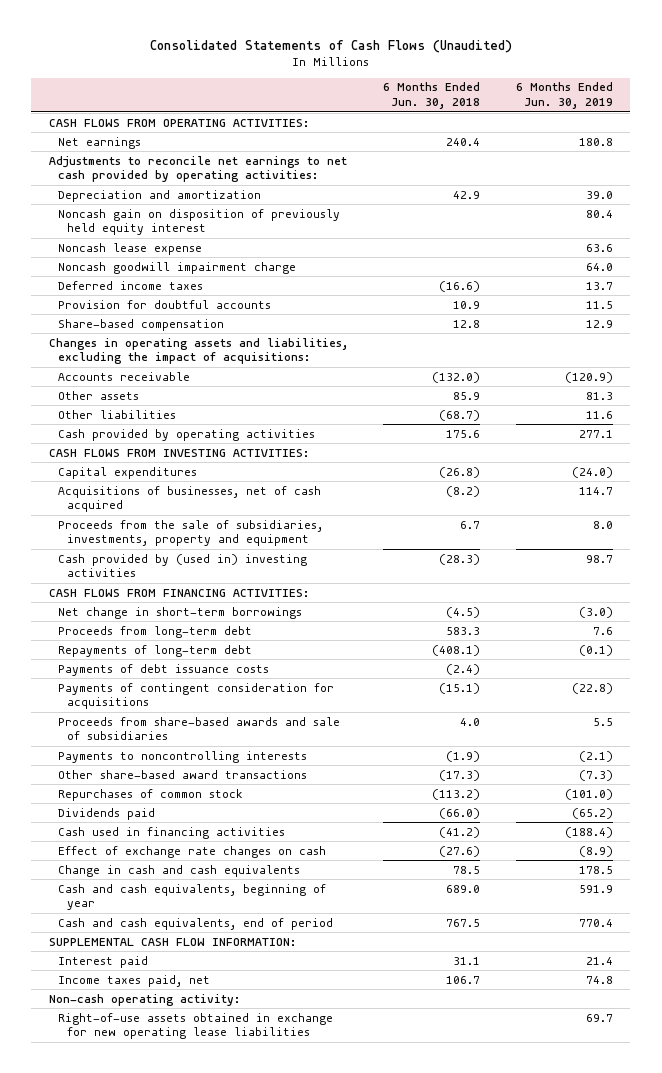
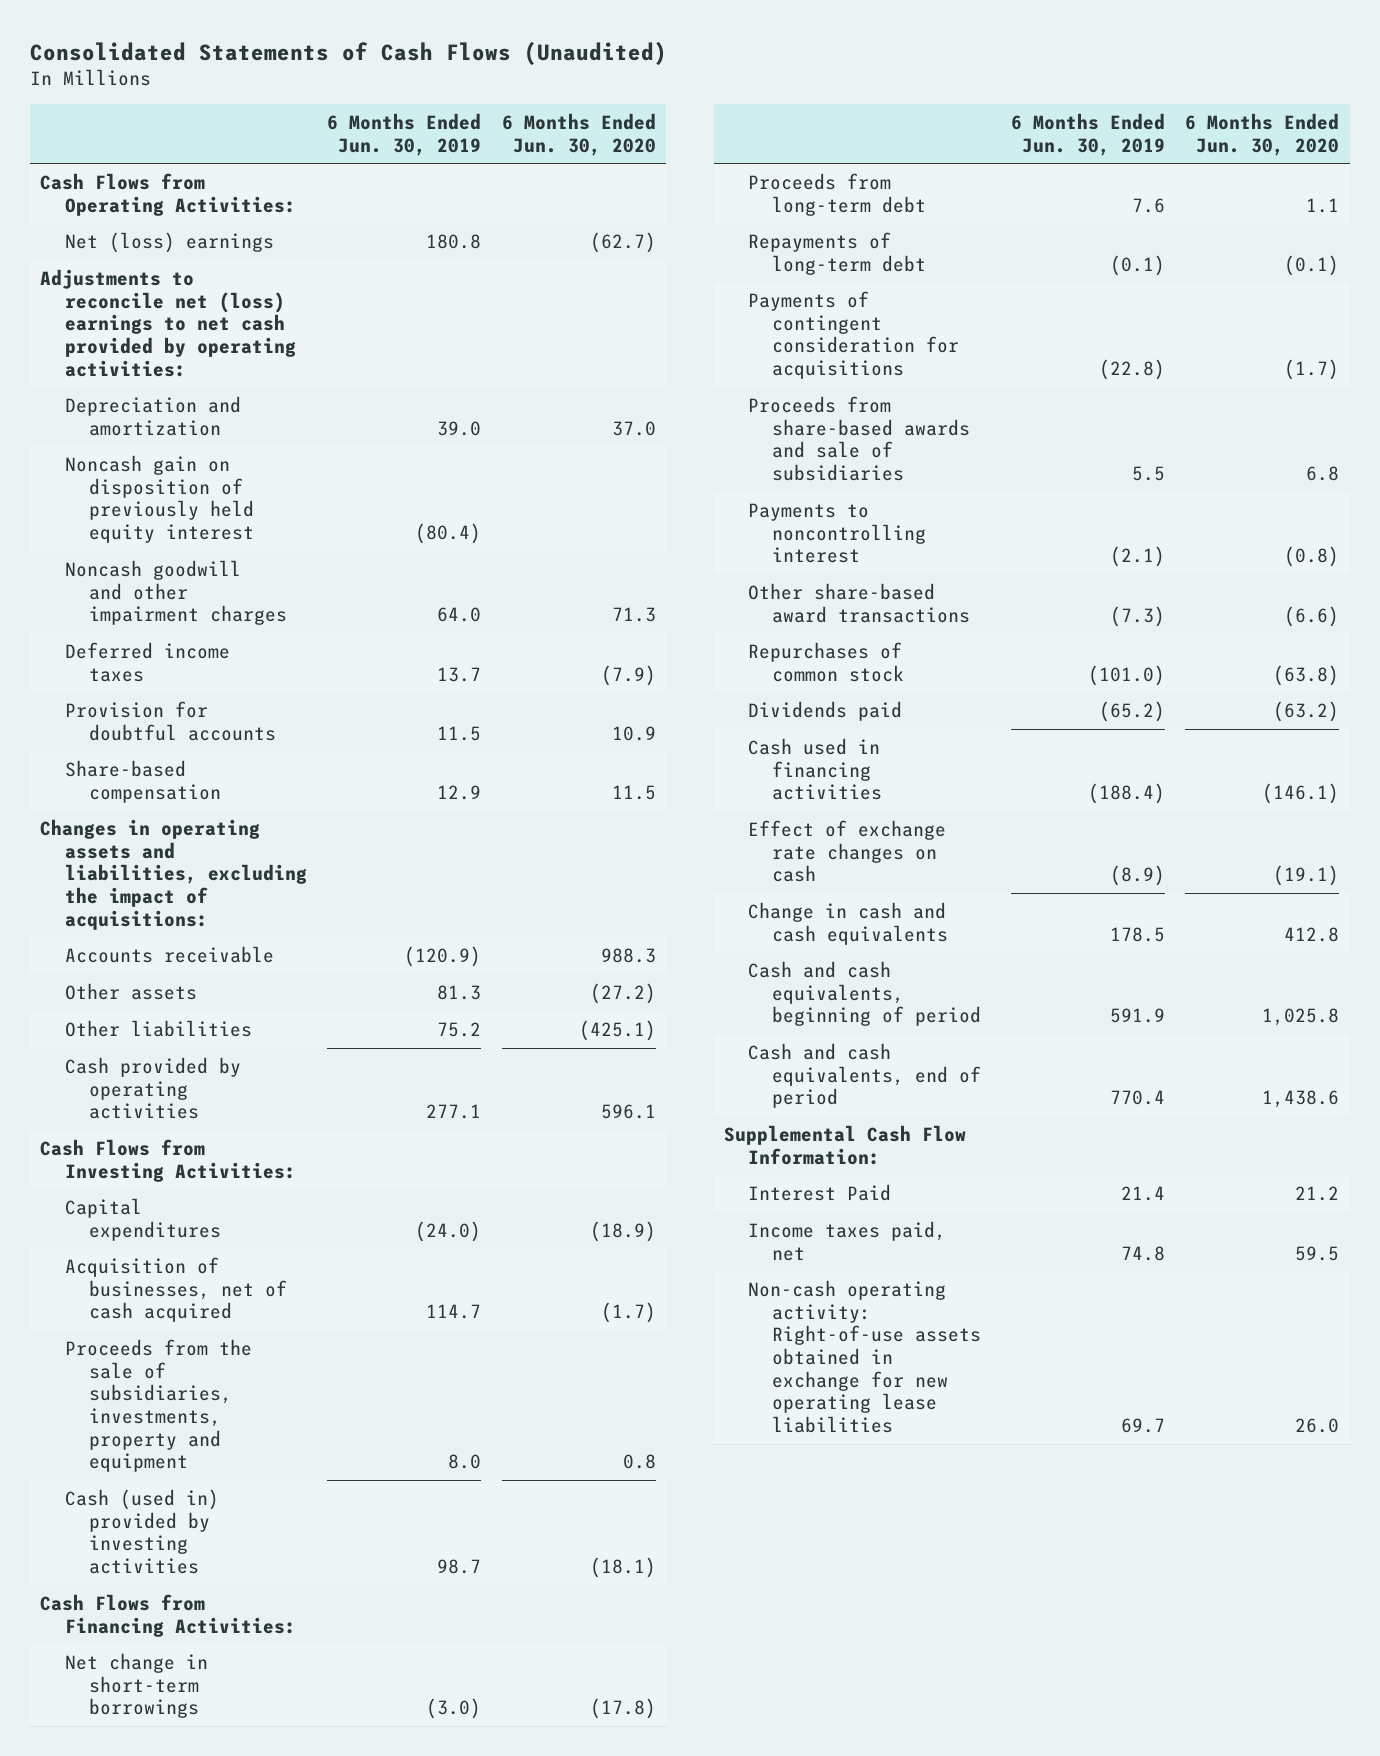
- | 6 Months Ended Jun. 30, 2018 | 6 Months Ended Jun. 30, 2019
+ | 6 Months Ended Jun. 30, 2019 | 6 Months Ended Jun. 30, 2020
- CASH FLOWS FROM OPERATING ACTIVITIES:
- Net earnings | 240.4 | 180.8
- Adjustments to reconcile net earnings to net cash provided by operating activities:
+ Cash Flows from Operating Activities:
+ Net (loss) earnings | 180.8 | (62.7)
+ Adjustments to reconcile net (loss) earnings to net cash provided by operating activities:
- Noncash gain on disposition of previously held equity interest | | 80.4
- Noncash lease expense | | 63.6
- Noncash goodwill impairment charge | | 64.0
+ Noncash gain on disposition of previously held equity interest | (80.4) |
+ Noncash goodwill and other impairment charges | 64.0 | 71.3
- Other liabilities | (68.7) | 11.6
+ Other liabilities | 75.2 | (425.1)
- CASH FLOWS FROM INVESTING ACTIVITIES:
+ Cash Flows from Investing Activities:
- Acquisitions of businesses, net of cash acquired | (8.2) | 114.7
+ Acquisition of businesses, net of cash acquired | 114.7 | (1.7)
- Cash provided by (used in) investing activities | (28.3) | 98.7
- CASH FLOWS FROM FINANCING ACTIVITIES:
+ Cash (used in) provided by investing activities | 98.7 | (18.1)
+ Cash Flows from Financing Activities:
- Payments of debt issuance costs | (2.4) |
- Payments to noncontrolling interests | (1.9) | (2.1)
+ Payments to noncontrolling interest | (2.1) | (0.8)
- Cash and cash equivalents, beginning of year | 689.0 | 591.9
+ Cash and cash equivalents, beginning of period | 591.9 | 1,025.8
- SUPPLEMENTAL CASH FLOW INFORMATION:
- Interest paid | 31.1 | 21.4
+ Supplemental Cash Flow Information:
+ Interest Paid | 21.4 | 21.2
- Non-cash operating activity:
- Right-of-use assets obtained in exchange for new operating lease liabilities | | 69.7
+ Non-cash operating activity: Right-of-use assets obtained in exchange for new operating lease liabilities | 69.7 | 26.0

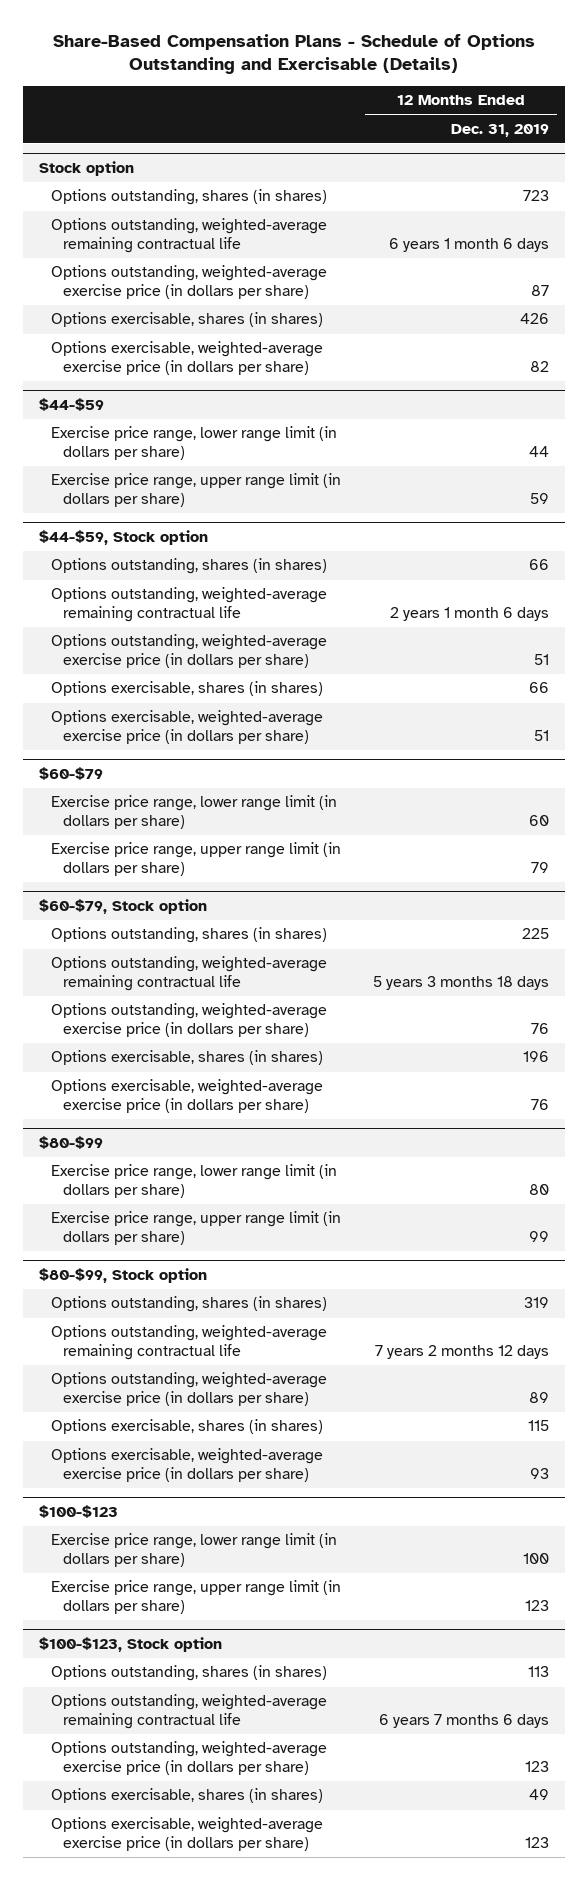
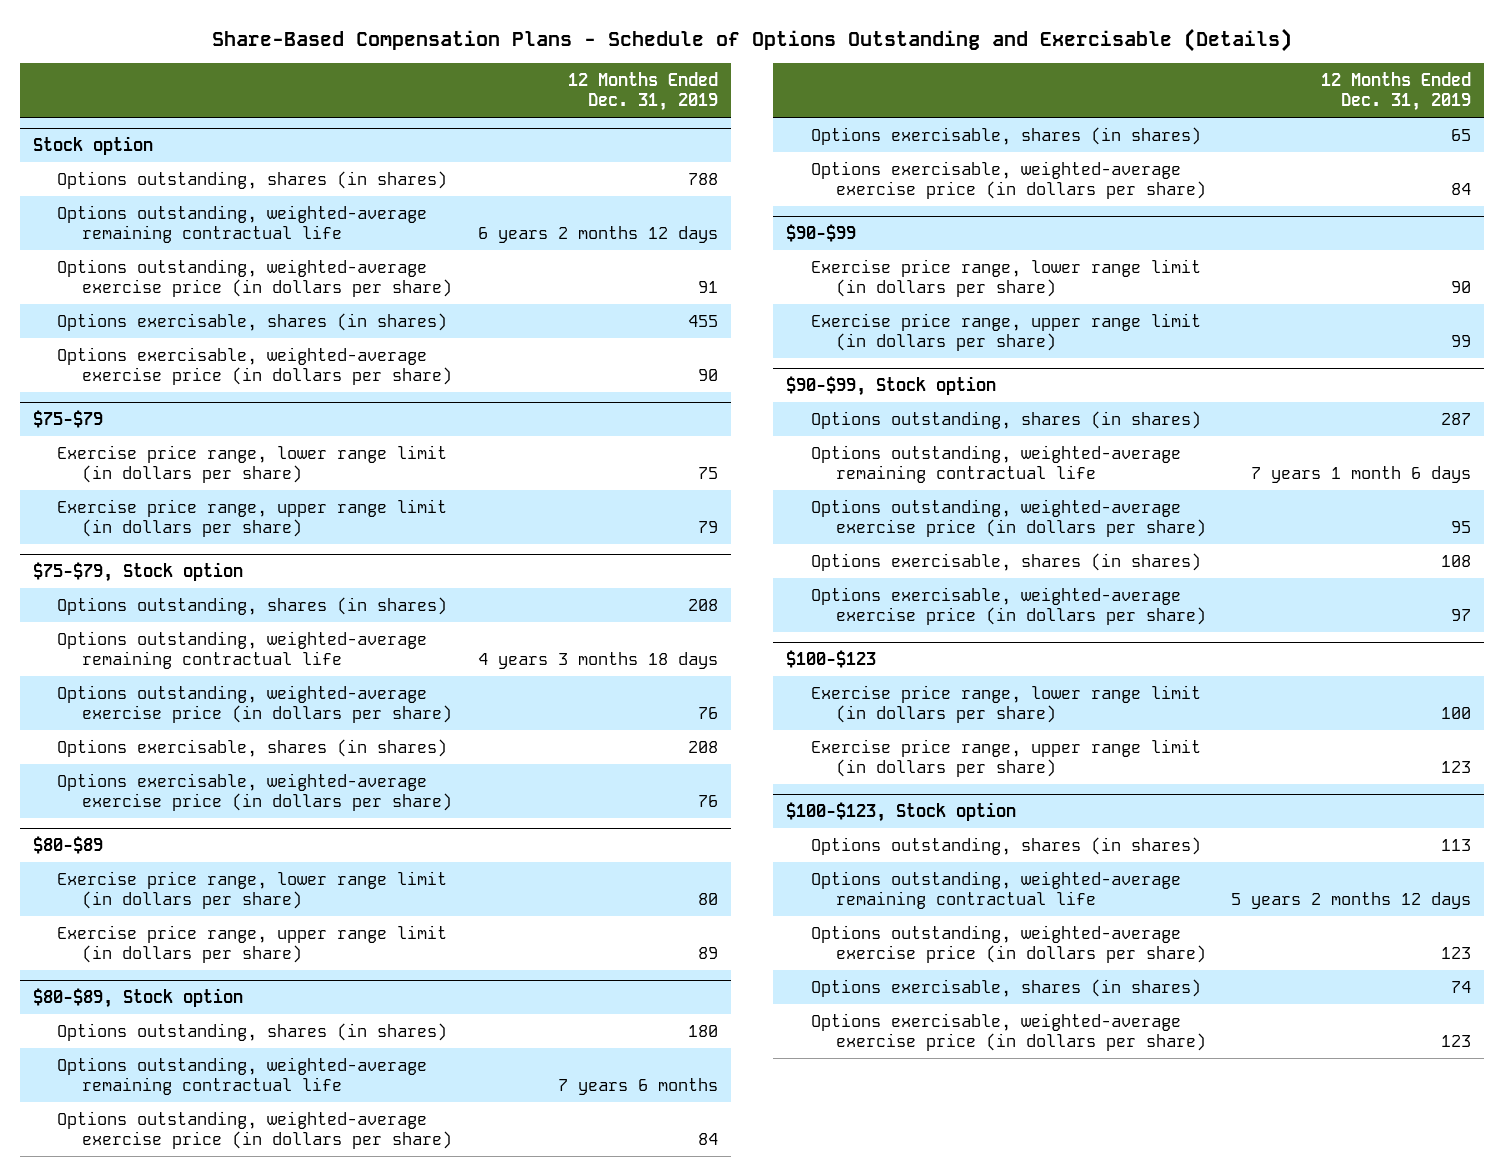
@ Stock option
- Options outstanding, shares (in shares) | 723
- Options outstanding, weighted-average remaining contractual life | 6 years 1 month 6 days
- Options outstanding, weighted-average exercise price (in dollars per share) | 87
- Options exercisable, shares (in shares) | 426
- Options exercisable, weighted-average exercise price (in dollars per share) | 82
- $44-$59
- Exercise price range, lower range limit (in dollars per share) | 44
- Exercise price range, upper range limit (in dollars per share) | 59
- $44-$59, Stock option
- Options outstanding, shares (in shares) | 66
- Options outstanding, weighted-average remaining contractual life | 2 years 1 month 6 days
- Options outstanding, weighted-average exercise price (in dollars per share) | 51
- Options exercisable, shares (in shares) | 66
- Options exercisable, weighted-average exercise price (in dollars per share) | 51
- $60-$79
- Exercise price range, lower range limit (in dollars per share) | 60
@ Stock option
+ Options outstanding, shares (in shares) | 788
+ Options outstanding, weighted-average remaining contractual life | 6 years 2 months 12 days
+ Options outstanding, weighted-average exercise price (in dollars per share) | 91
+ Options exercisable, shares (in shares) | 455
+ Options exercisable, weighted-average exercise price (in dollars per share) | 90
+ $75-$79
+ Exercise price range, lower range limit (in dollars per share) | 75
- $60-$79, Stock option
- Options outstanding, shares (in shares) | 225
- Options outstanding, weighted-average remaining contractual life | 5 years 3 months 18 days
+ $75-$79, Stock option
+ Options outstanding, shares (in shares) | 208
+ Options outstanding, weighted-average remaining contractual life | 4 years 3 months 18 days
- Options exercisable, shares (in shares) | 196
+ Options exercisable, shares (in shares) | 208
- $80-$99
+ $80-$89
+ Exercise price range, upper range limit (in dollars per share) | 89
+ $80-$89, Stock option
+ Options outstanding, shares (in shares) | 180
+ Options outstanding, weighted-average remaining contractual life | 7 years 6 months
+ Options outstanding, weighted-average exercise price (in dollars per share) | 84
+ Options exercisable, shares (in shares) | 65
+ Options exercisable, weighted-average exercise price (in dollars per share) | 84
+ $90-$99
+ Exercise price range, lower range limit (in dollars per share) | 90
- $80-$99, Stock option
- Options outstanding, shares (in shares) | 319
- Options outstanding, weighted-average remaining contractual life | 7 years 2 months 12 days
- Options outstanding, weighted-average exercise price (in dollars per share) | 89
- Options exercisable, shares (in shares) | 115
- Options exercisable, weighted-average exercise price (in dollars per share) | 93
+ $90-$99, Stock option
+ Options outstanding, shares (in shares) | 287
+ Options outstanding, weighted-average remaining contractual life | 7 years 1 month 6 days
+ Options outstanding, weighted-average exercise price (in dollars per share) | 95
+ Options exercisable, shares (in shares) | 108
+ Options exercisable, weighted-average exercise price (in dollars per share) | 97
@ $100-$123, Stock option
- Options outstanding, weighted-average remaining contractual life | 6 years 7 months 6 days
+ Options outstanding, weighted-average remaining contractual life | 5 years 2 months 12 days
- Options exercisable, shares (in shares) | 49
+ Options exercisable, shares (in shares) | 74

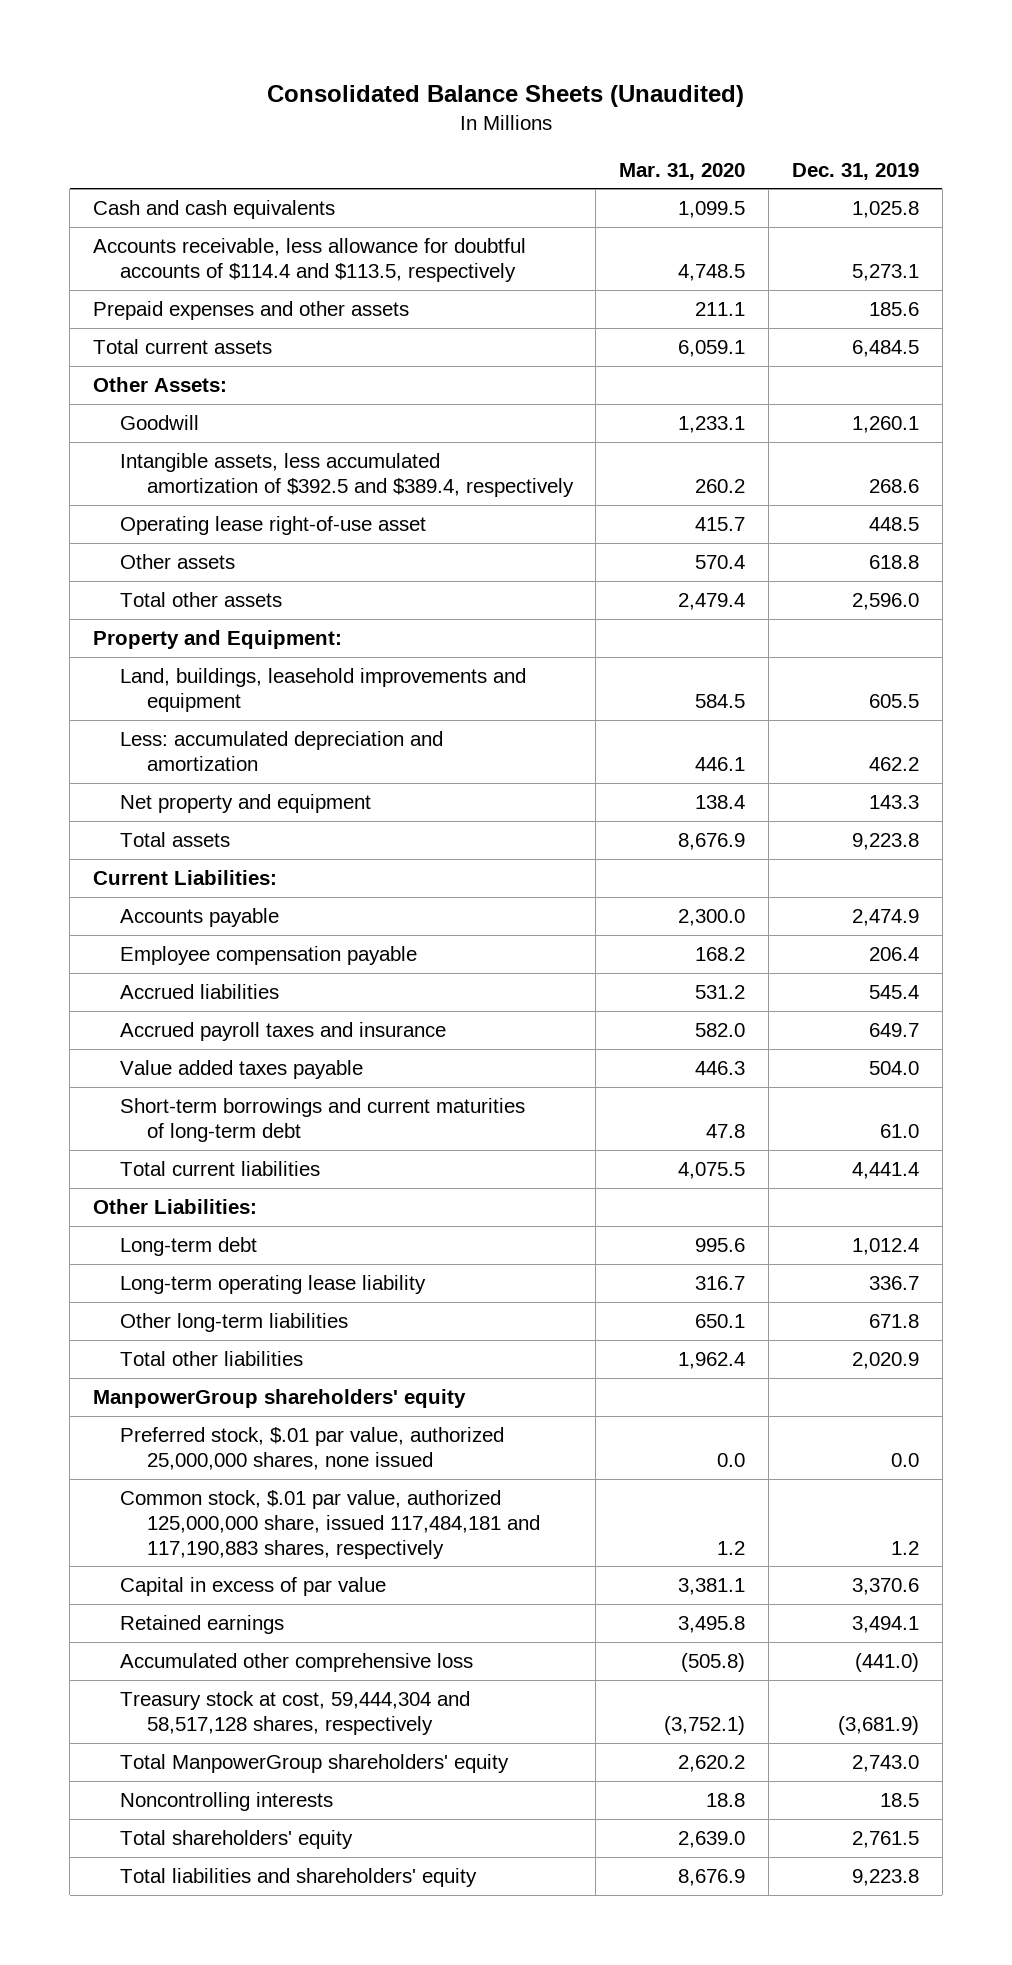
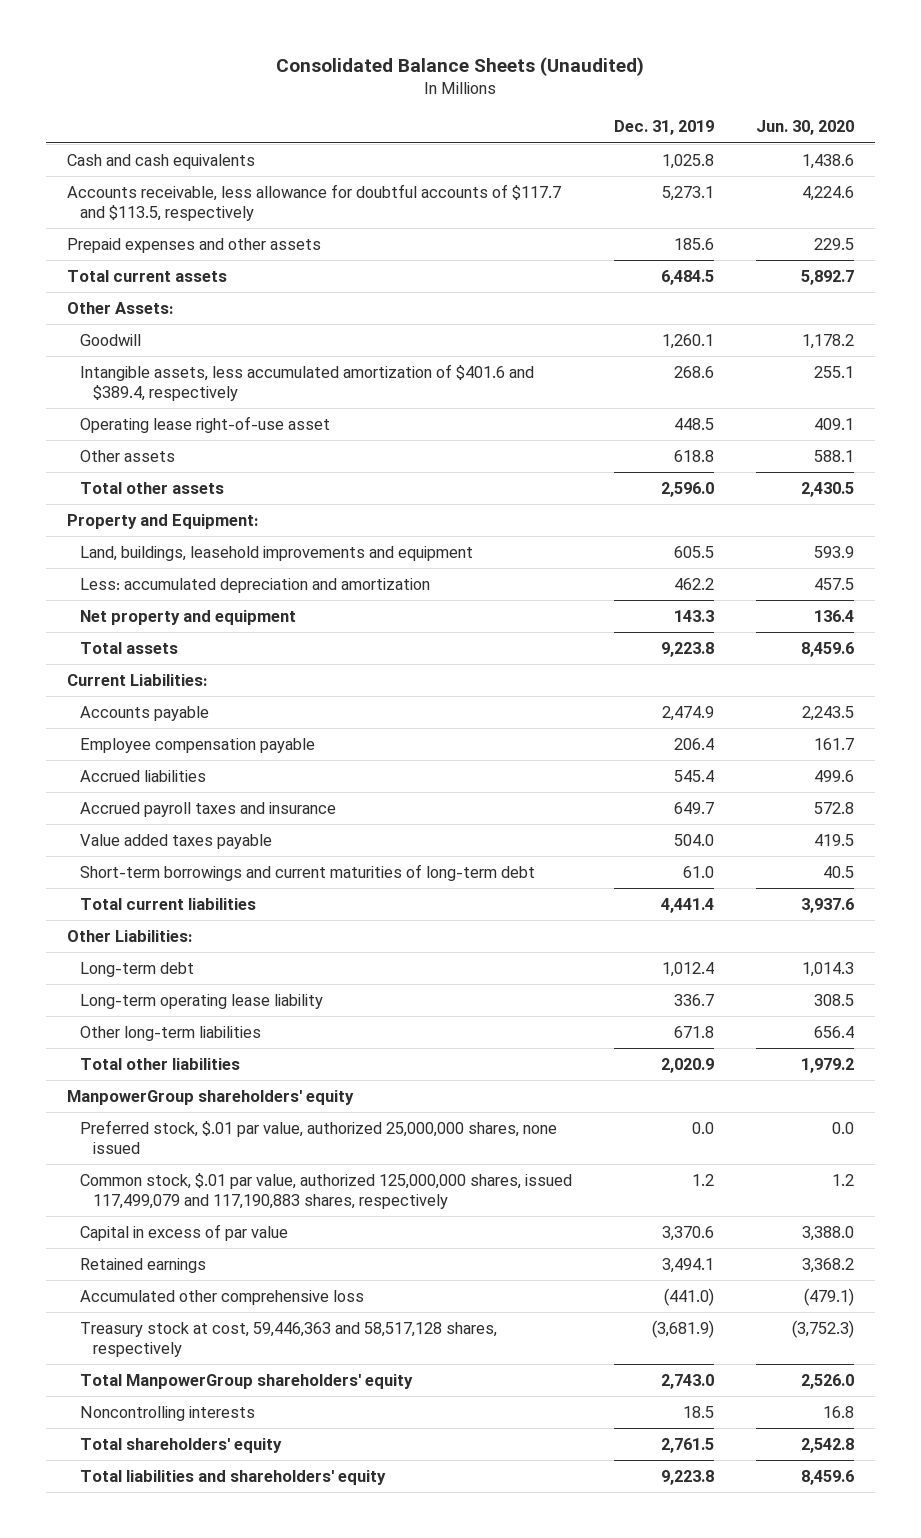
- | Mar. 31, 2020 | Dec. 31, 2019
+ | Dec. 31, 2019 | Jun. 30, 2020
- Accounts receivable, less allowance for doubtful accounts of $114.4 and $113.5, respectively | 4,748.5 | 5,273.1
+ Accounts receivable, less allowance for doubtful accounts of $117.7 and $113.5, respectively | 5,273.1 | 4,224.6
- Intangible assets, less accumulated amortization of $392.5 and $389.4, respectively | 260.2 | 268.6
+ Intangible assets, less accumulated amortization of $401.6 and $389.4, respectively | 268.6 | 255.1
- Common stock, $.01 par value, authorized 125,000,000 share, issued 117,484,181 and 117,190,883 shares, respectively | 1.2 | 1.2
+ Common stock, $.01 par value, authorized 125,000,000 shares, issued 117,499,079 and 117,190,883 shares, respectively | 1.2 | 1.2
- Treasury stock at cost, 59,444,304 and 58,517,128 shares, respectively | (3,752.1) | (3,681.9)
+ Treasury stock at cost, 59,446,363 and 58,517,128 shares, respectively | (3,681.9) | (3,752.3)

